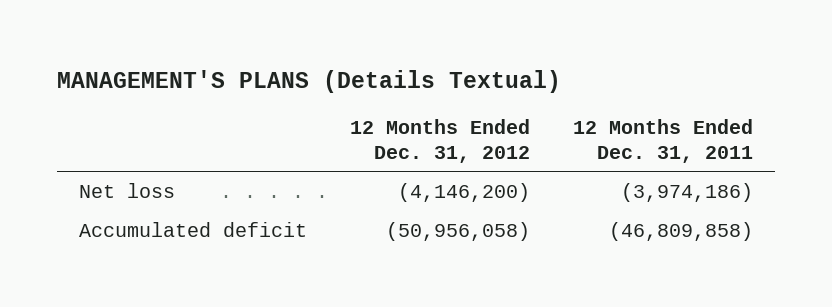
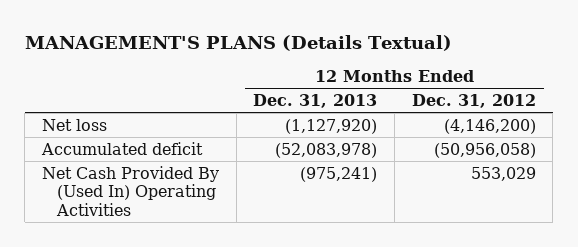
- | 12 Months Ended Dec. 31, 2012 | 12 Months Ended Dec. 31, 2011
+ | 12 Months Ended Dec. 31, 2013 | 12 Months Ended Dec. 31, 2012
+ Net Cash Provided By (Used In) Operating Activities | (975,241) | 553,029

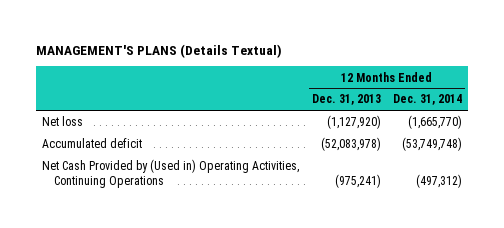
- | 12 Months Ended Dec. 31, 2013 | 12 Months Ended Dec. 31, 2012
+ | 12 Months Ended Dec. 31, 2013 | 12 Months Ended Dec. 31, 2014
- Net Cash Provided By (Used In) Operating Activities | (975,241) | 553,029
+ Net Cash Provided by (Used in) Operating Activities, Continuing Operations | (975,241) | (497,312)

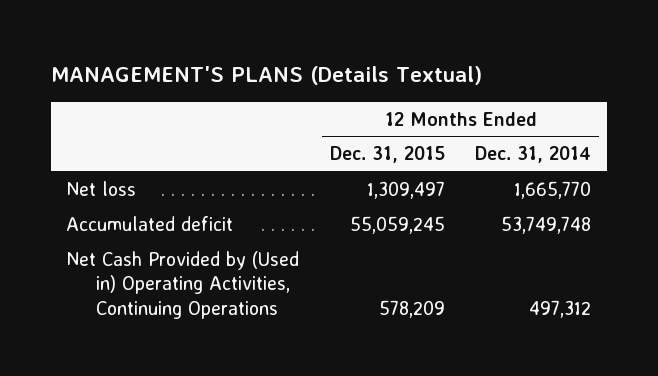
- | 12 Months Ended Dec. 31, 2013 | 12 Months Ended Dec. 31, 2014
+ | 12 Months Ended Dec. 31, 2015 | 12 Months Ended Dec. 31, 2014
- Net loss | (1,127,920) | (1,665,770)
- Accumulated deficit | (52,083,978) | (53,749,748)
- Net Cash Provided by (Used in) Operating Activities, Continuing Operations | (975,241) | (497,312)
+ Net loss | 1,309,497 | 1,665,770
+ Accumulated deficit | 55,059,245 | 53,749,748
+ Net Cash Provided by (Used in) Operating Activities, Continuing Operations | 578,209 | 497,312

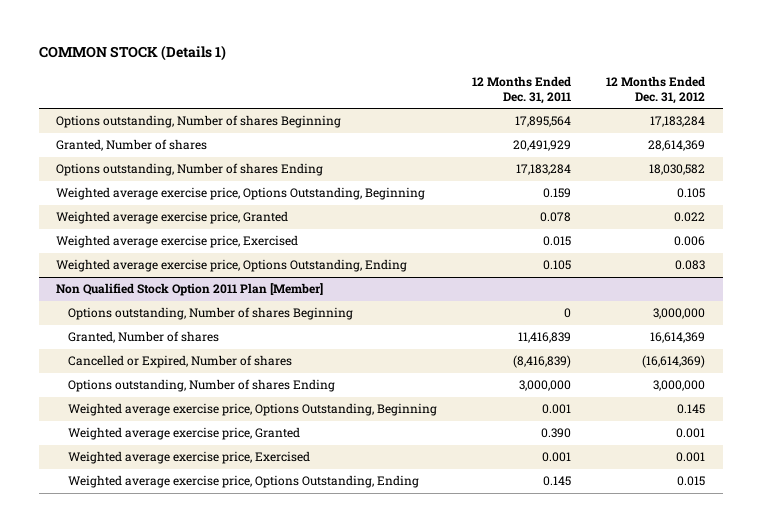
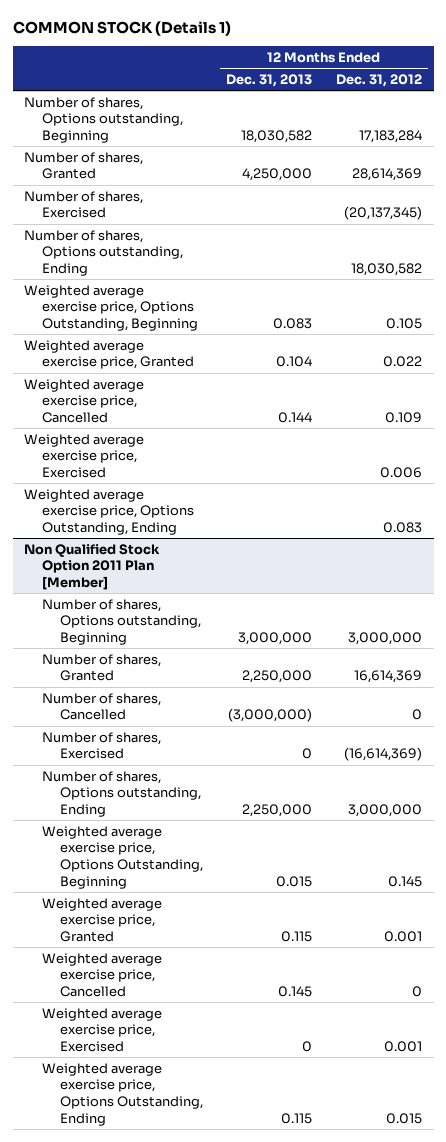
- | 12 Months Ended Dec. 31, 2011 | 12 Months Ended Dec. 31, 2012
+ | 12 Months Ended Dec. 31, 2013 | 12 Months Ended Dec. 31, 2012
- Options outstanding, Number of shares Beginning | 17,895,564 | 17,183,284
- Granted, Number of shares | 20,491,929 | 28,614,369
- Options outstanding, Number of shares Ending | 17,183,284 | 18,030,582
+ Number of shares, Options outstanding, Beginning | 18,030,582 | 17,183,284
+ Number of shares, Granted | 4,250,000 | 28,614,369
+ Number of shares, Exercised | | (20,137,345)
+ Number of shares, Options outstanding, Ending | | 18,030,582
+ Weighted average exercise price, Cancelled | 0.144 | 0.109
@ Non Qualified Stock Option 2011 Plan [Member]
- Options outstanding, Number of shares Beginning | 0 | 3,000,000
- Granted, Number of shares | 11,416,839 | 16,614,369
- Cancelled or Expired, Number of shares | (8,416,839) | (16,614,369)
- Options outstanding, Number of shares Ending | 3,000,000 | 3,000,000
+ Number of shares, Options outstanding, Beginning | 3,000,000 | 3,000,000
+ Number of shares, Granted | 2,250,000 | 16,614,369
+ Number of shares, Cancelled | (3,000,000) | 0
+ Number of shares, Exercised | 0 | (16,614,369)
+ Number of shares, Options outstanding, Ending | 2,250,000 | 3,000,000
+ Weighted average exercise price, Cancelled | 0.145 | 0

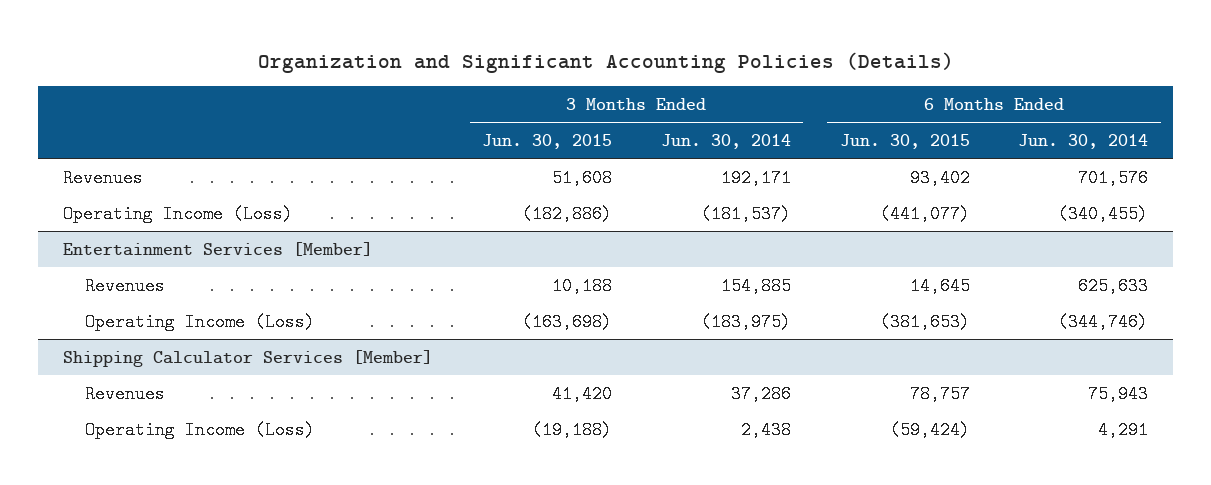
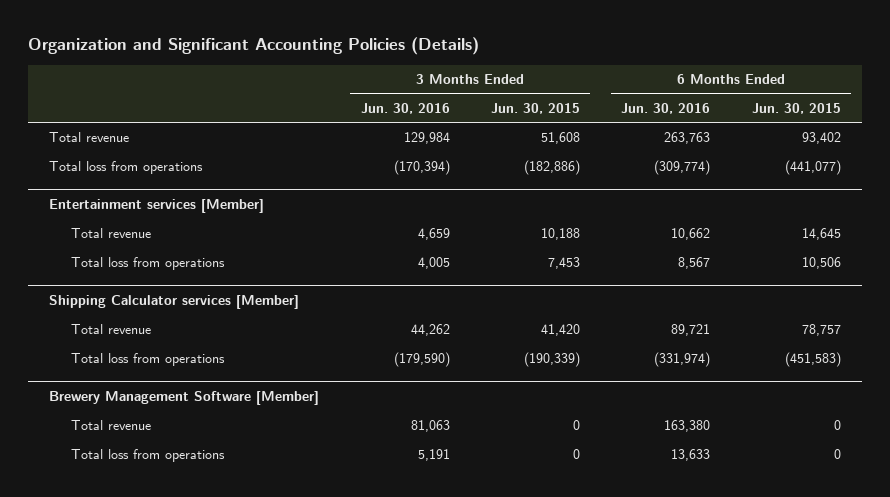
- | 3 Months Ended Jun. 30, 2015 | 3 Months Ended Jun. 30, 2014 | 6 Months Ended Jun. 30, 2015 | 6 Months Ended Jun. 30, 2014
+ | 3 Months Ended Jun. 30, 2016 | 3 Months Ended Jun. 30, 2015 | 6 Months Ended Jun. 30, 2016 | 6 Months Ended Jun. 30, 2015
- Revenues | 51,608 | 192,171 | 93,402 | 701,576
- Operating Income (Loss) | (182,886) | (181,537) | (441,077) | (340,455)
- Entertainment Services [Member]
- Revenues | 10,188 | 154,885 | 14,645 | 625,633
- Operating Income (Loss) | (163,698) | (183,975) | (381,653) | (344,746)
- Shipping Calculator Services [Member]
- Revenues | 41,420 | 37,286 | 78,757 | 75,943
- Operating Income (Loss) | (19,188) | 2,438 | (59,424) | 4,291
+ Total revenue | 129,984 | 51,608 | 263,763 | 93,402
+ Total loss from operations | (170,394) | (182,886) | (309,774) | (441,077)
+ Entertainment services [Member]
+ Total revenue | 4,659 | 10,188 | 10,662 | 14,645
+ Total loss from operations | 4,005 | 7,453 | 8,567 | 10,506
+ Shipping Calculator services [Member]
+ Total revenue | 44,262 | 41,420 | 89,721 | 78,757
+ Total loss from operations | (179,590) | (190,339) | (331,974) | (451,583)
+ Brewery Management Software [Member]
+ Total revenue | 81,063 | 0 | 163,380 | 0
+ Total loss from operations | 5,191 | 0 | 13,633 | 0

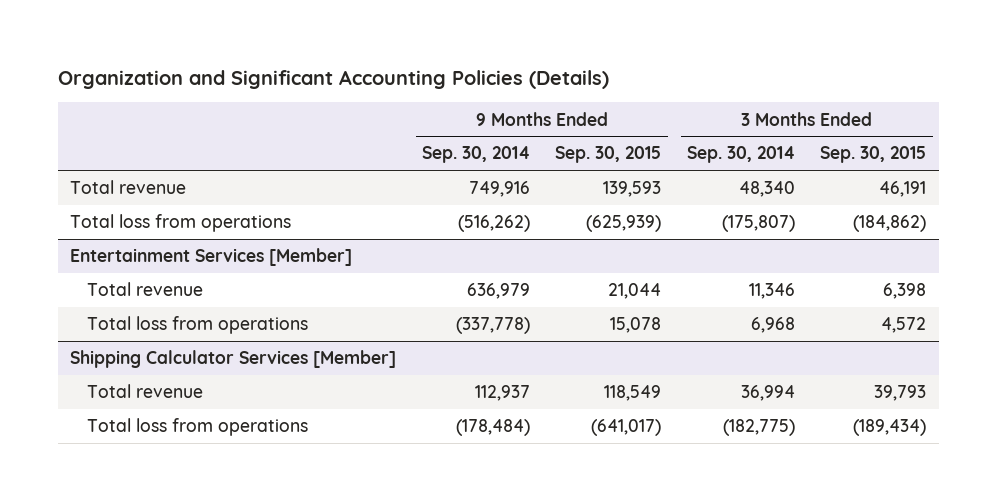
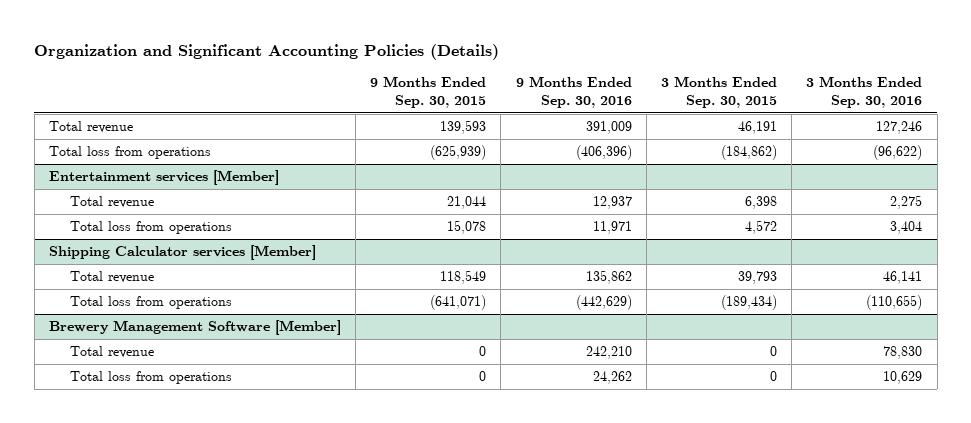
- | 9 Months Ended Sep. 30, 2014 | 9 Months Ended Sep. 30, 2015 | 3 Months Ended Sep. 30, 2014 | 3 Months Ended Sep. 30, 2015
+ | 9 Months Ended Sep. 30, 2015 | 9 Months Ended Sep. 30, 2016 | 3 Months Ended Sep. 30, 2015 | 3 Months Ended Sep. 30, 2016
- Entertainment Services [Member]
+ Entertainment services [Member]
- Shipping Calculator Services [Member]
+ Shipping Calculator services [Member]
- Total loss from operations | (178,484) | (641,017) | (182,775) | (189,434)
+ Total loss from operations | (641,071) | (442,629) | (189,434) | (110,655)
+ Brewery Management Software [Member]
+ Total revenue | 0 | 242,210 | 0 | 78,830
+ Total loss from operations | 0 | 24,262 | 0 | 10,629

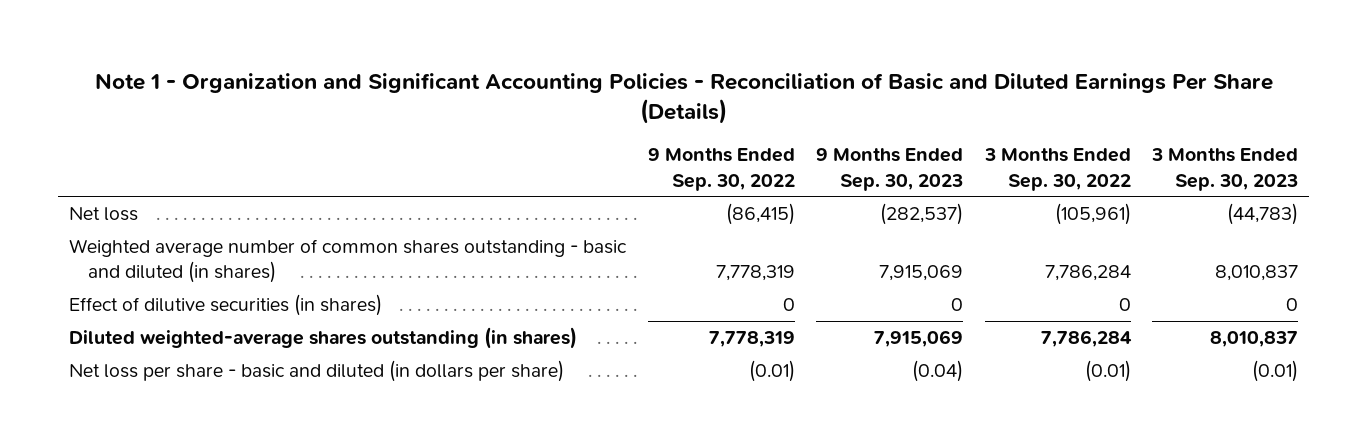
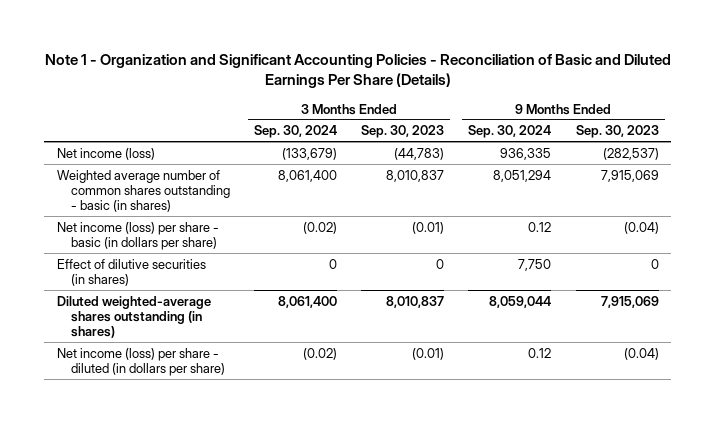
- | 9 Months Ended Sep. 30, 2022 | 9 Months Ended Sep. 30, 2023 | 3 Months Ended Sep. 30, 2022 | 3 Months Ended Sep. 30, 2023
+ | 3 Months Ended Sep. 30, 2024 | 3 Months Ended Sep. 30, 2023 | 9 Months Ended Sep. 30, 2024 | 9 Months Ended Sep. 30, 2023
- Net loss | (86,415) | (282,537) | (105,961) | (44,783)
- Weighted average number of common shares outstanding - basic and diluted (in shares) | 7,778,319 | 7,915,069 | 7,786,284 | 8,010,837
+ Net income (loss) | (133,679) | (44,783) | 936,335 | (282,537)
+ Weighted average number of common shares outstanding - basic (in shares) | 8,061,400 | 8,010,837 | 8,051,294 | 7,915,069
+ Net income (loss) per share - basic (in dollars per share) | (0.02) | (0.01) | 0.12 | (0.04)
- Net loss per share - basic and diluted (in dollars per share) | (0.01) | (0.04) | (0.01) | (0.01)
+ Net income (loss) per share - diluted (in dollars per share) | (0.02) | (0.01) | 0.12 | (0.04)

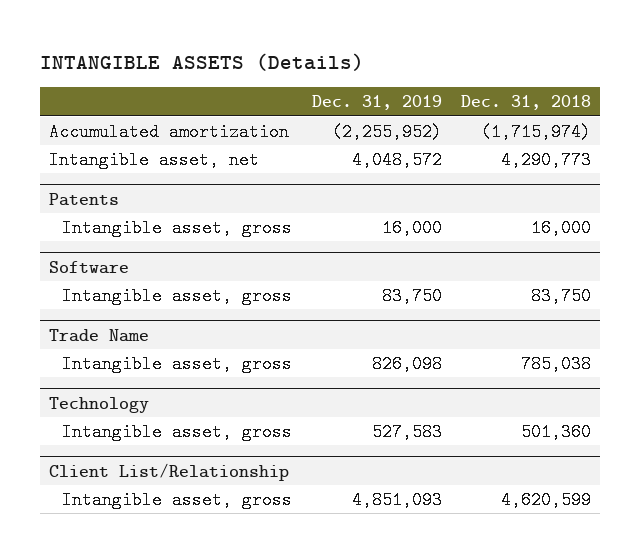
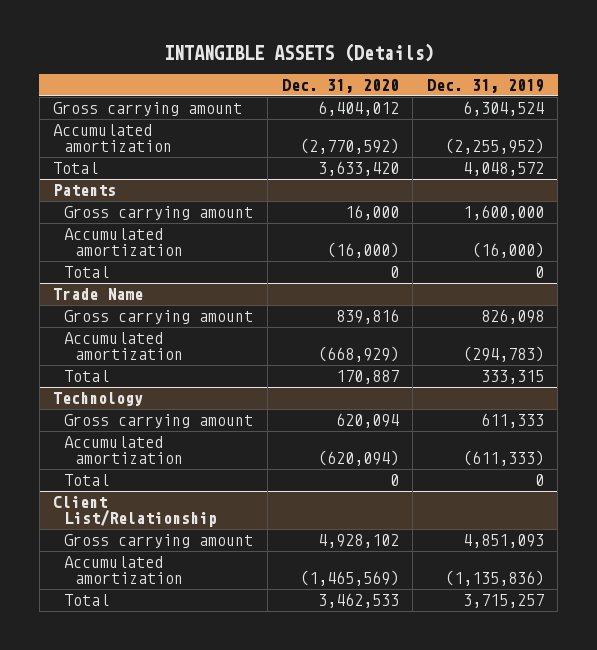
- | Dec. 31, 2019 | Dec. 31, 2018
+ | Dec. 31, 2020 | Dec. 31, 2019
+ Gross carrying amount | 6,404,012 | 6,304,524
- Intangible asset, net | 4,048,572 | 4,290,773
+ Total | 3,633,420 | 4,048,572
@ Patents
- Intangible asset, gross | 16,000 | 16,000
- Software
- Intangible asset, gross | 83,750 | 83,750
@ Patents
+ Gross carrying amount | 16,000 | 1,600,000
+ Accumulated amortization | (16,000) | (16,000)
+ Total | 0 | 0
@ Trade Name
- Intangible asset, gross | 826,098 | 785,038
+ Gross carrying amount | 839,816 | 826,098
+ Accumulated amortization | (668,929) | (294,783)
+ Total | 170,887 | 333,315
@ Technology
- Intangible asset, gross | 527,583 | 501,360
+ Gross carrying amount | 620,094 | 611,333
+ Accumulated amortization | (620,094) | (611,333)
+ Total | 0 | 0
@ Client List/Relationship
- Intangible asset, gross | 4,851,093 | 4,620,599
+ Gross carrying amount | 4,928,102 | 4,851,093
+ Accumulated amortization | (1,465,569) | (1,135,836)
+ Total | 3,462,533 | 3,715,257

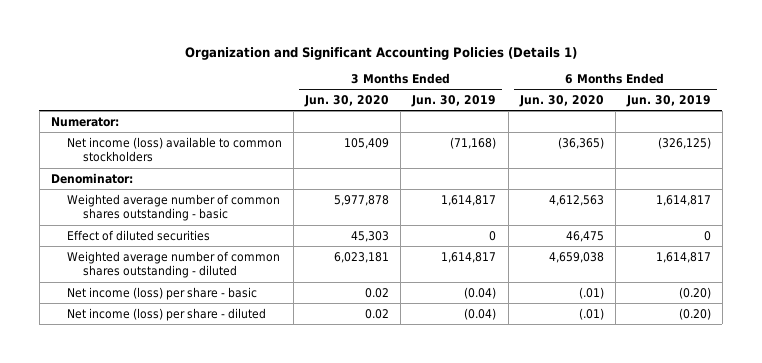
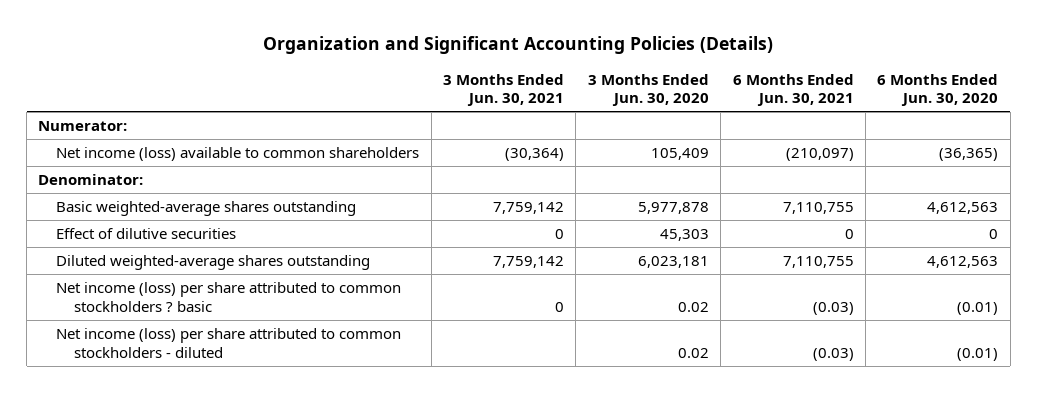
- Organization and Significant Accounting Policies (Details 1)
+ Organization and Significant Accounting Policies (Details)
- | 3 Months Ended Jun. 30, 2020 | 3 Months Ended Jun. 30, 2019 | 6 Months Ended Jun. 30, 2020 | 6 Months Ended Jun. 30, 2019
+ | 3 Months Ended Jun. 30, 2021 | 3 Months Ended Jun. 30, 2020 | 6 Months Ended Jun. 30, 2021 | 6 Months Ended Jun. 30, 2020
- Net income (loss) available to common stockholders | 105,409 | (71,168) | (36,365) | (326,125)
+ Net income (loss) available to common shareholders | (30,364) | 105,409 | (210,097) | (36,365)
- Weighted average number of common shares outstanding - basic | 5,977,878 | 1,614,817 | 4,612,563 | 1,614,817
- Effect of diluted securities | 45,303 | 0 | 46,475 | 0
- Weighted average number of common shares outstanding - diluted | 6,023,181 | 1,614,817 | 4,659,038 | 1,614,817
- Net income (loss) per share - basic | 0.02 | (0.04) | (.01) | (0.20)
- Net income (loss) per share - diluted | 0.02 | (0.04) | (.01) | (0.20)
+ Basic weighted-average shares outstanding | 7,759,142 | 5,977,878 | 7,110,755 | 4,612,563
+ Effect of dilutive securities | 0 | 45,303 | 0 | 0
+ Diluted weighted-average shares outstanding | 7,759,142 | 6,023,181 | 7,110,755 | 4,612,563
+ Net income (loss) per share attributed to common stockholders ? basic | 0 | 0.02 | (0.03) | (0.01)
+ Net income (loss) per share attributed to common stockholders - diluted | | 0.02 | (0.03) | (0.01)

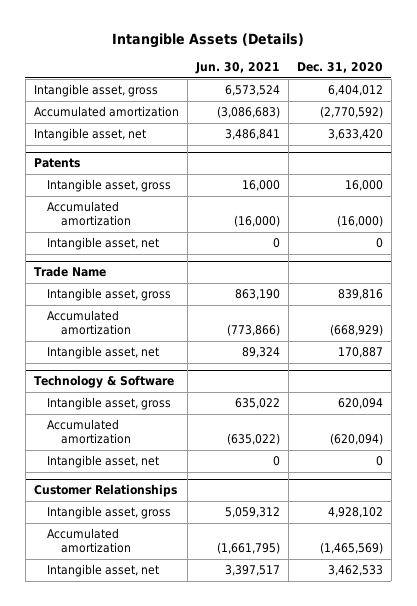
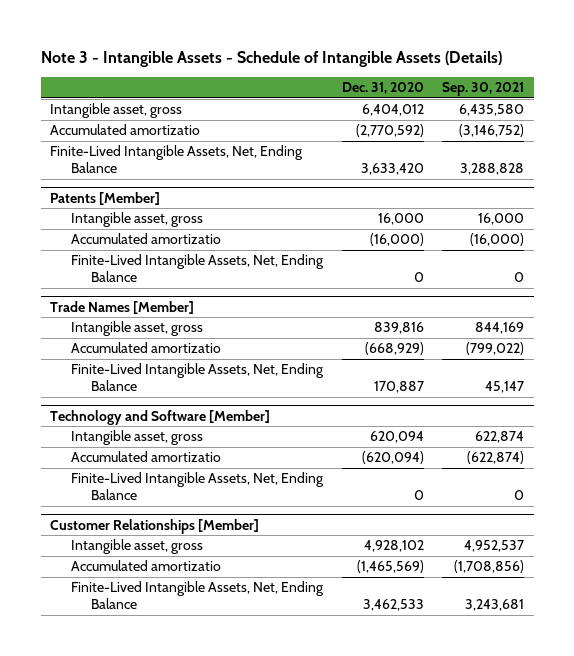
- Intangible Assets (Details)
+ Note 3 - Intangible Assets - Schedule of Intangible Assets (Details)
- | Jun. 30, 2021 | Dec. 31, 2020
+ | Dec. 31, 2020 | Sep. 30, 2021
- Accumulated amortization | (3,086,683) | (2,770,592)
- Intangible asset, net | 3,486,841 | 3,633,420
- Patents
+ Accumulated amortizatio | (2,770,592) | (3,146,752)
+ Finite-Lived Intangible Assets, Net, Ending Balance | 3,633,420 | 3,288,828
+ Patents [Member]
- Accumulated amortization | (16,000) | (16,000)
- Intangible asset, net | 0 | 0
- Trade Name
+ Accumulated amortizatio | (16,000) | (16,000)
+ Finite-Lived Intangible Assets, Net, Ending Balance | 0 | 0
+ Trade Names [Member]
- Accumulated amortization | (773,866) | (668,929)
- Intangible asset, net | 89,324 | 170,887
- Technology & Software
+ Accumulated amortizatio | (668,929) | (799,022)
+ Finite-Lived Intangible Assets, Net, Ending Balance | 170,887 | 45,147
+ Technology and Software [Member]
- Accumulated amortization | (635,022) | (620,094)
- Intangible asset, net | 0 | 0
- Customer Relationships
+ Accumulated amortizatio | (620,094) | (622,874)
+ Finite-Lived Intangible Assets, Net, Ending Balance | 0 | 0
+ Customer Relationships [Member]
- Accumulated amortization | (1,661,795) | (1,465,569)
- Intangible asset, net | 3,397,517 | 3,462,533
+ Accumulated amortizatio | (1,465,569) | (1,708,856)
+ Finite-Lived Intangible Assets, Net, Ending Balance | 3,462,533 | 3,243,681

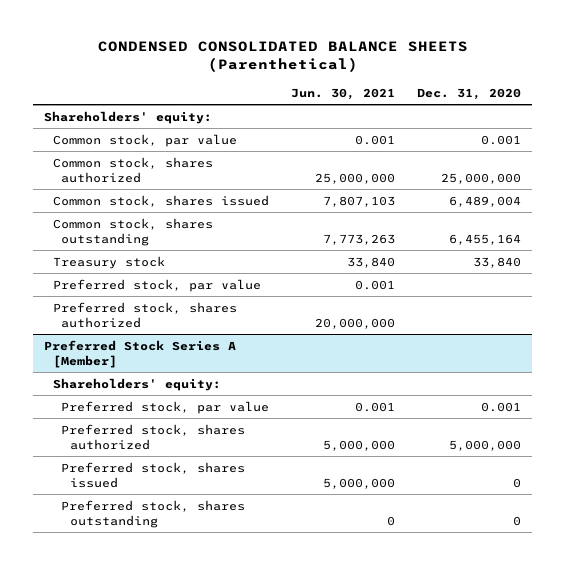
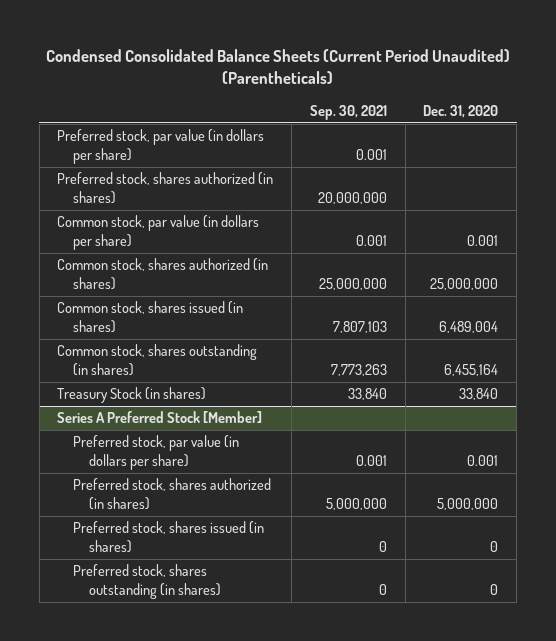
- CONDENSED CONSOLIDATED BALANCE SHEETS (Parenthetical)
+ Condensed Consolidated Balance Sheets (Current Period Unaudited) (Parentheticals)
- | Jun. 30, 2021 | Dec. 31, 2020
+ | Sep. 30, 2021 | Dec. 31, 2020
- Shareholders' equity:
- Common stock, par value | 0.001 | 0.001
- Common stock, shares authorized | 25,000,000 | 25,000,000
- Common stock, shares issued | 7,807,103 | 6,489,004
- Common stock, shares outstanding | 7,773,263 | 6,455,164
- Treasury stock | 33,840 | 33,840
- Preferred stock, par value | 0.001 |
- Preferred stock, shares authorized | 20,000,000 |
- Preferred Stock Series A [Member]
- Shareholders' equity:
- Preferred stock, par value | 0.001 | 0.001
- Preferred stock, shares authorized | 5,000,000 | 5,000,000
- Preferred stock, shares issued | 5,000,000 | 0
- Preferred stock, shares outstanding | 0 | 0
+ Preferred stock, par value (in dollars per share) | 0.001 |
+ Preferred stock, shares authorized (in shares) | 20,000,000 |
+ Common stock, par value (in dollars per share) | 0.001 | 0.001
+ Common stock, shares authorized (in shares) | 25,000,000 | 25,000,000
+ Common stock, shares issued (in shares) | 7,807,103 | 6,489,004
+ Common stock, shares outstanding (in shares) | 7,773,263 | 6,455,164
+ Treasury Stock (in shares) | 33,840 | 33,840
+ Series A Preferred Stock [Member]
+ Preferred stock, par value (in dollars per share) | 0.001 | 0.001
+ Preferred stock, shares authorized (in shares) | 5,000,000 | 5,000,000
+ Preferred stock, shares issued (in shares) | 0 | 0
+ Preferred stock, shares outstanding (in shares) | 0 | 0

